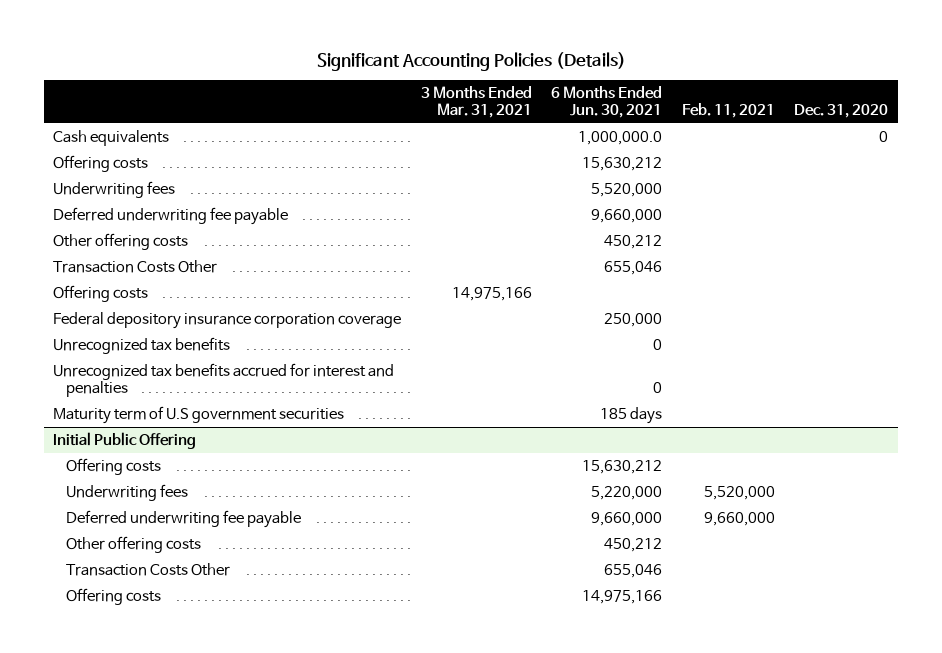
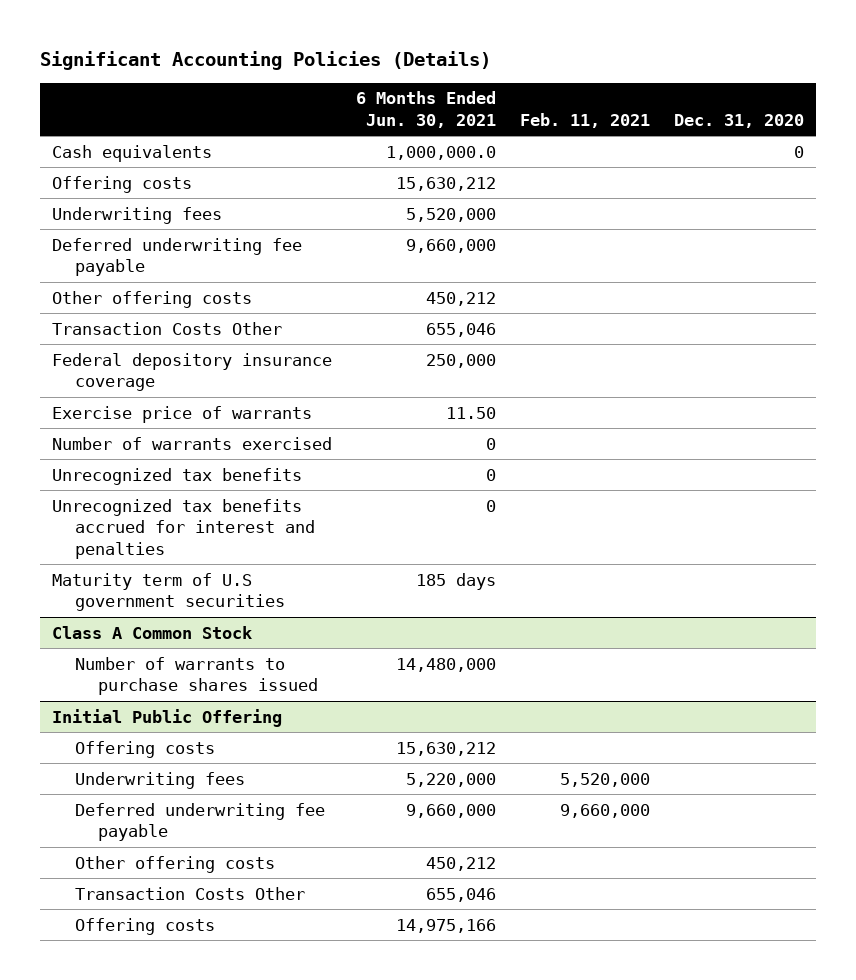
- | 3 Months Ended Mar. 31, 2021 | 6 Months Ended Jun. 30, 2021 | Feb. 11, 2021 | Dec. 31, 2020
+ | 6 Months Ended Jun. 30, 2021 | Feb. 11, 2021 | Dec. 31, 2020
- Offering costs | 14,975,166 | | |
- Federal depository insurance corporation coverage | | 250,000 | |
+ Federal depository insurance coverage | 250,000 | |
+ Exercise price of warrants | 11.50 | |
+ Number of warrants exercised | 0 | |
+ Class A Common Stock
+ Number of warrants to purchase shares issued | 14,480,000 | |

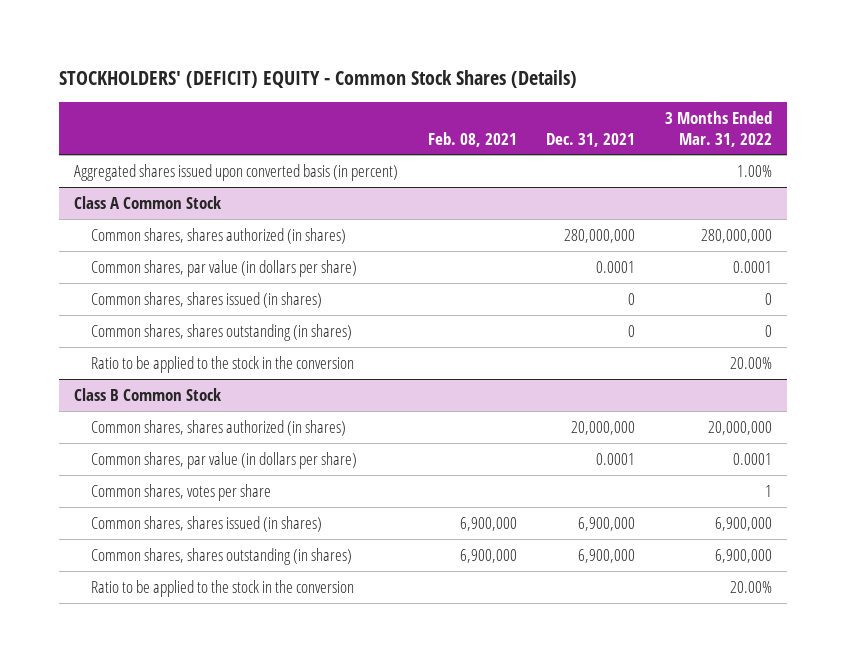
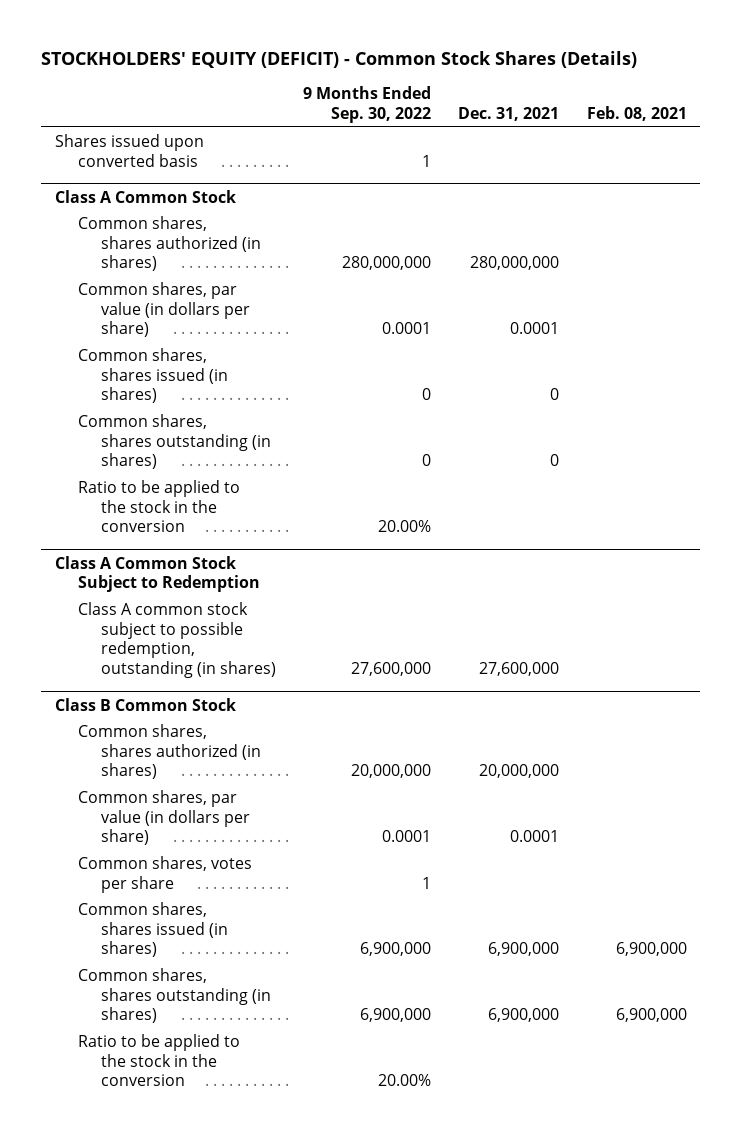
- STOCKHOLDERS' (DEFICIT) EQUITY - Common Stock Shares (Details)
+ STOCKHOLDERS' EQUITY (DEFICIT) - Common Stock Shares (Details)
- | Feb. 08, 2021 | Dec. 31, 2021 | 3 Months Ended Mar. 31, 2022
+ | 9 Months Ended Sep. 30, 2022 | Dec. 31, 2021 | Feb. 08, 2021
- Aggregated shares issued upon converted basis (in percent) | | | 1.00%
+ Shares issued upon converted basis | 1 | |
+ Class A Common Stock Subject to Redemption
+ Class A common stock subject to possible redemption, outstanding (in shares) | 27,600,000 | 27,600,000 |

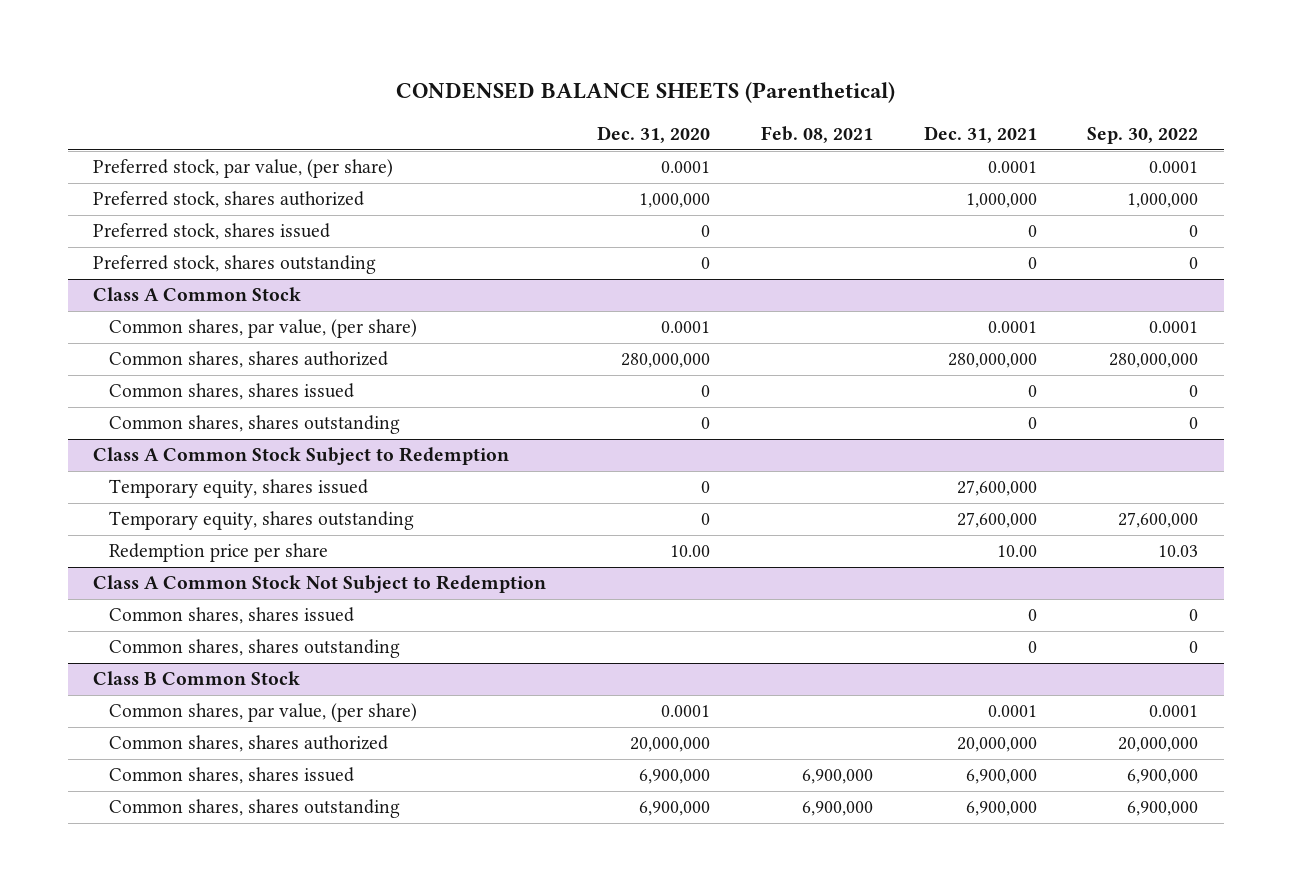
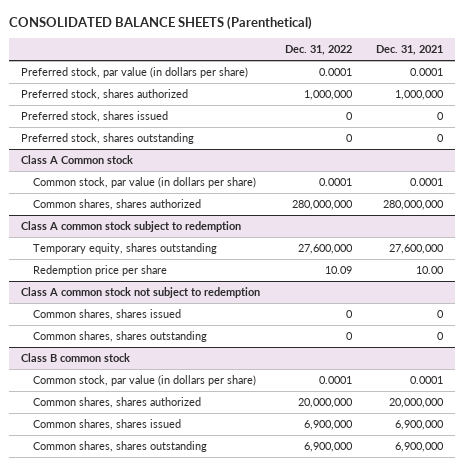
- CONDENSED BALANCE SHEETS (Parenthetical)
+ CONSOLIDATED BALANCE SHEETS (Parenthetical)
- | Dec. 31, 2020 | Feb. 08, 2021 | Dec. 31, 2021 | Sep. 30, 2022
+ | Dec. 31, 2022 | Dec. 31, 2021
- Preferred stock, par value, (per share) | 0.0001 | | 0.0001 | 0.0001
+ Preferred stock, par value (in dollars per share) | 0.0001 | 0.0001
- Class A Common Stock
- Common shares, par value, (per share) | 0.0001 | | 0.0001 | 0.0001
+ Class A Common stock
+ Common stock, par value (in dollars per share) | 0.0001 | 0.0001
- Common shares, shares issued | 0 | | 0 | 0
- Common shares, shares outstanding | 0 | | 0 | 0
- Class A Common Stock Subject to Redemption
- Temporary equity, shares issued | 0 | | 27,600,000 |
+ Class A common stock subject to redemption
- Class A Common Stock Not Subject to Redemption
+ Class A common stock not subject to redemption
- Class B Common Stock
- Common shares, par value, (per share) | 0.0001 | | 0.0001 | 0.0001
+ Class B common stock
+ Common stock, par value (in dollars per share) | 0.0001 | 0.0001

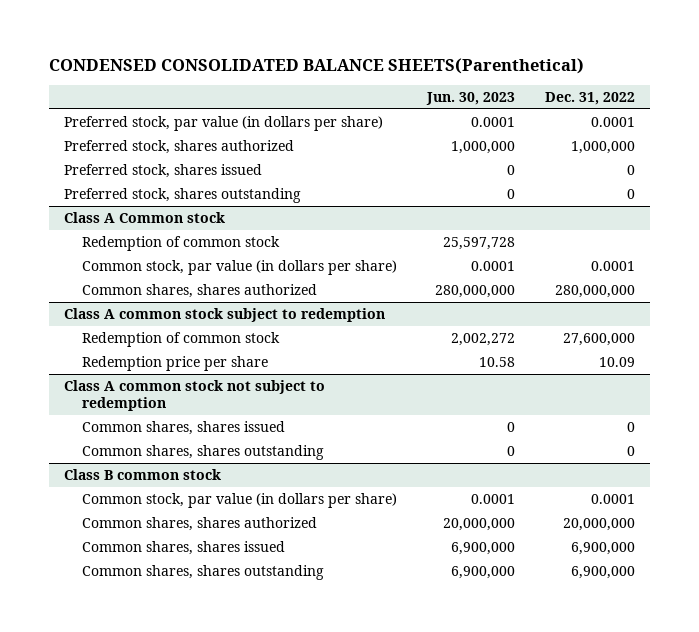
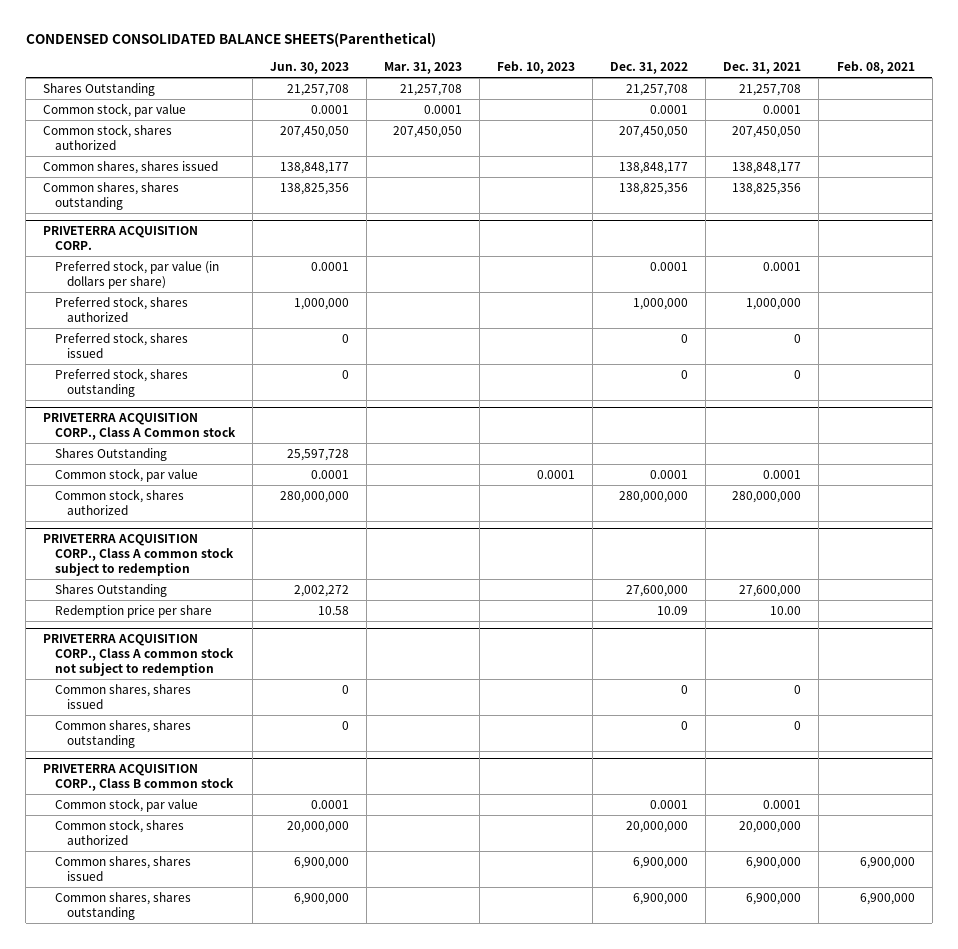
- | Jun. 30, 2023 | Dec. 31, 2022
+ | Jun. 30, 2023 | Mar. 31, 2023 | Feb. 10, 2023 | Dec. 31, 2022 | Dec. 31, 2021 | Feb. 08, 2021
+ Shares Outstanding | 21,257,708 | 21,257,708 | | 21,257,708 | 21,257,708 |
+ Common stock, par value | 0.0001 | 0.0001 | | 0.0001 | 0.0001 |
+ Common stock, shares authorized | 207,450,050 | 207,450,050 | | 207,450,050 | 207,450,050 |
+ Common shares, shares issued | 138,848,177 | | | 138,848,177 | 138,848,177 |
+ Common shares, shares outstanding | 138,825,356 | | | 138,825,356 | 138,825,356 |
+ PRIVETERRA ACQUISITION CORP.
- Class A Common stock
- Redemption of common stock | 25,597,728 |
- Common stock, par value (in dollars per share) | 0.0001 | 0.0001
- Common shares, shares authorized | 280,000,000 | 280,000,000
- Class A common stock subject to redemption
- Redemption of common stock | 2,002,272 | 27,600,000
+ PRIVETERRA ACQUISITION CORP., Class A Common stock
+ Shares Outstanding | 25,597,728 | | | | |
+ Common stock, par value | 0.0001 | | 0.0001 | 0.0001 | 0.0001 |
+ Common stock, shares authorized | 280,000,000 | | | 280,000,000 | 280,000,000 |
+ PRIVETERRA ACQUISITION CORP., Class A common stock subject to redemption
+ Shares Outstanding | 2,002,272 | | | 27,600,000 | 27,600,000 |
- Class A common stock not subject to redemption
+ PRIVETERRA ACQUISITION CORP., Class A common stock not subject to redemption
- Class B common stock
- Common stock, par value (in dollars per share) | 0.0001 | 0.0001
- Common shares, shares authorized | 20,000,000 | 20,000,000
+ PRIVETERRA ACQUISITION CORP., Class B common stock
+ Common stock, par value | 0.0001 | | | 0.0001 | 0.0001 |
+ Common stock, shares authorized | 20,000,000 | | | 20,000,000 | 20,000,000 |

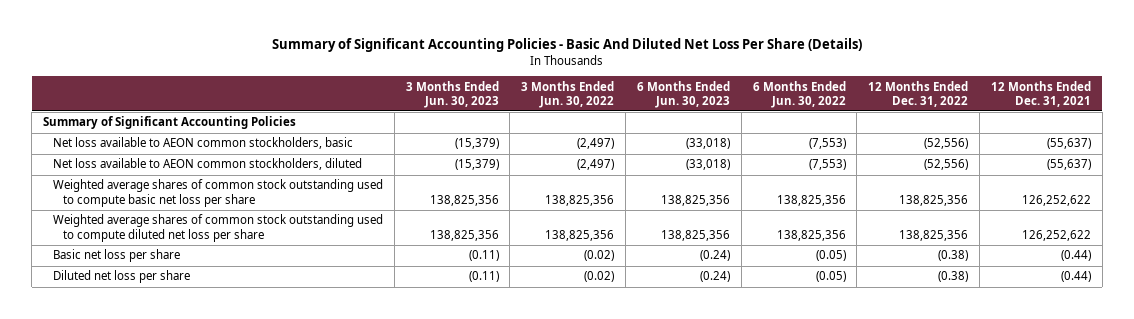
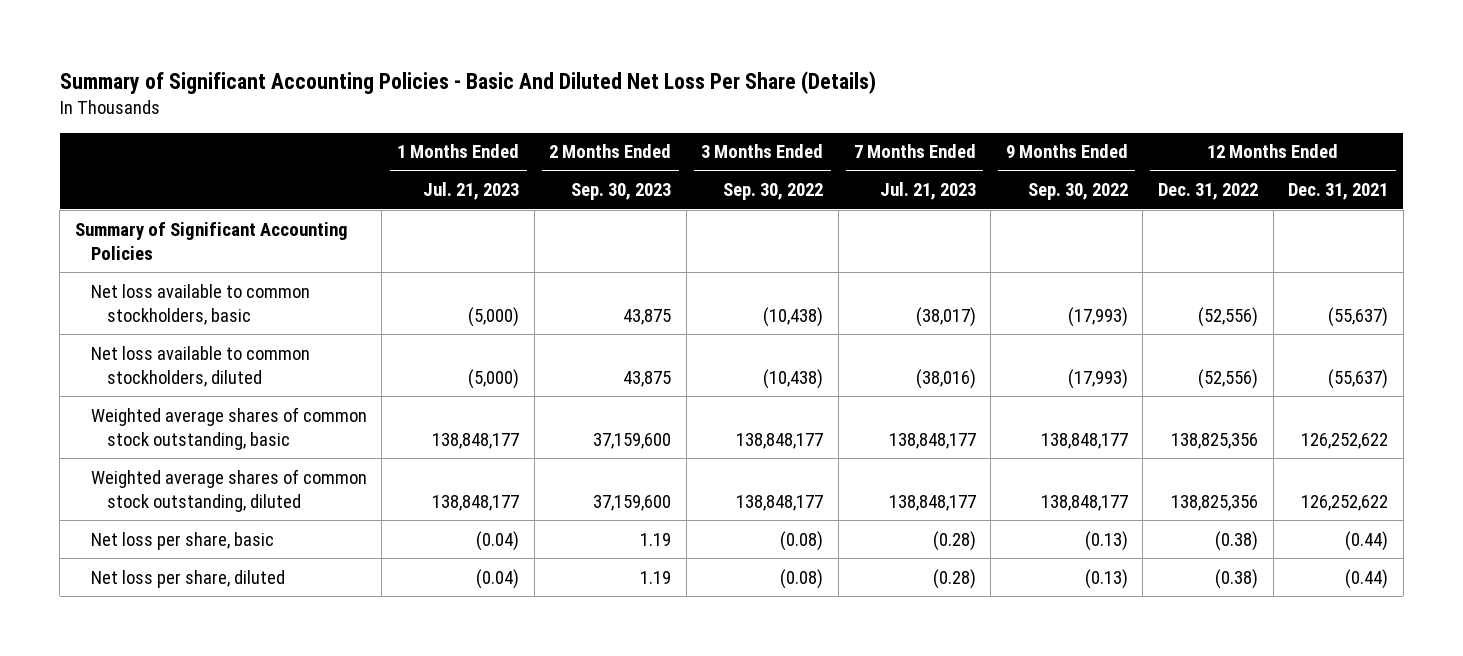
- | 3 Months Ended Jun. 30, 2023 | 3 Months Ended Jun. 30, 2022 | 6 Months Ended Jun. 30, 2023 | 6 Months Ended Jun. 30, 2022 | 12 Months Ended Dec. 31, 2022 | 12 Months Ended Dec. 31, 2021
+ | 1 Months Ended Jul. 21, 2023 | 2 Months Ended Sep. 30, 2023 | 3 Months Ended Sep. 30, 2022 | 7 Months Ended Jul. 21, 2023 | 9 Months Ended Sep. 30, 2022 | 12 Months Ended Dec. 31, 2022 | 12 Months Ended Dec. 31, 2021
- Net loss available to AEON common stockholders, basic | (15,379) | (2,497) | (33,018) | (7,553) | (52,556) | (55,637)
- Net loss available to AEON common stockholders, diluted | (15,379) | (2,497) | (33,018) | (7,553) | (52,556) | (55,637)
- Weighted average shares of common stock outstanding used to compute basic net loss per share | 138,825,356 | 138,825,356 | 138,825,356 | 138,825,356 | 138,825,356 | 126,252,622
- Weighted average shares of common stock outstanding used to compute diluted net loss per share | 138,825,356 | 138,825,356 | 138,825,356 | 138,825,356 | 138,825,356 | 126,252,622
- Basic net loss per share | (0.11) | (0.02) | (0.24) | (0.05) | (0.38) | (0.44)
- Diluted net loss per share | (0.11) | (0.02) | (0.24) | (0.05) | (0.38) | (0.44)
+ Net loss available to common stockholders, basic | (5,000) | 43,875 | (10,438) | (38,017) | (17,993) | (52,556) | (55,637)
+ Net loss available to common stockholders, diluted | (5,000) | 43,875 | (10,438) | (38,016) | (17,993) | (52,556) | (55,637)
+ Weighted average shares of common stock outstanding, basic | 138,848,177 | 37,159,600 | 138,848,177 | 138,848,177 | 138,848,177 | 138,825,356 | 126,252,622
+ Weighted average shares of common stock outstanding, diluted | 138,848,177 | 37,159,600 | 138,848,177 | 138,848,177 | 138,848,177 | 138,825,356 | 126,252,622
+ Net loss per share, basic | (0.04) | 1.19 | (0.08) | (0.28) | (0.13) | (0.38) | (0.44)
+ Net loss per share, diluted | (0.04) | 1.19 | (0.08) | (0.28) | (0.13) | (0.38) | (0.44)

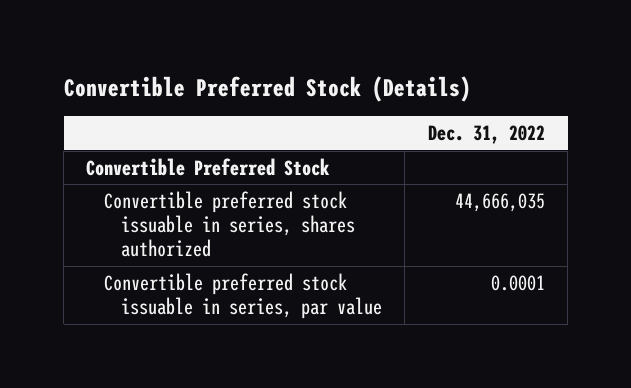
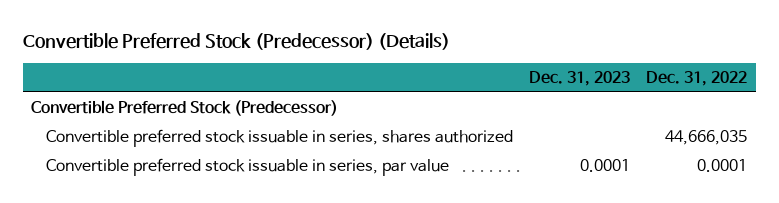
- Convertible Preferred Stock (Details)
+ Convertible Preferred Stock (Predecessor) (Details)
- | Dec. 31, 2022
+ | Dec. 31, 2023 | Dec. 31, 2022
- Convertible Preferred Stock
+ Convertible Preferred Stock (Predecessor)

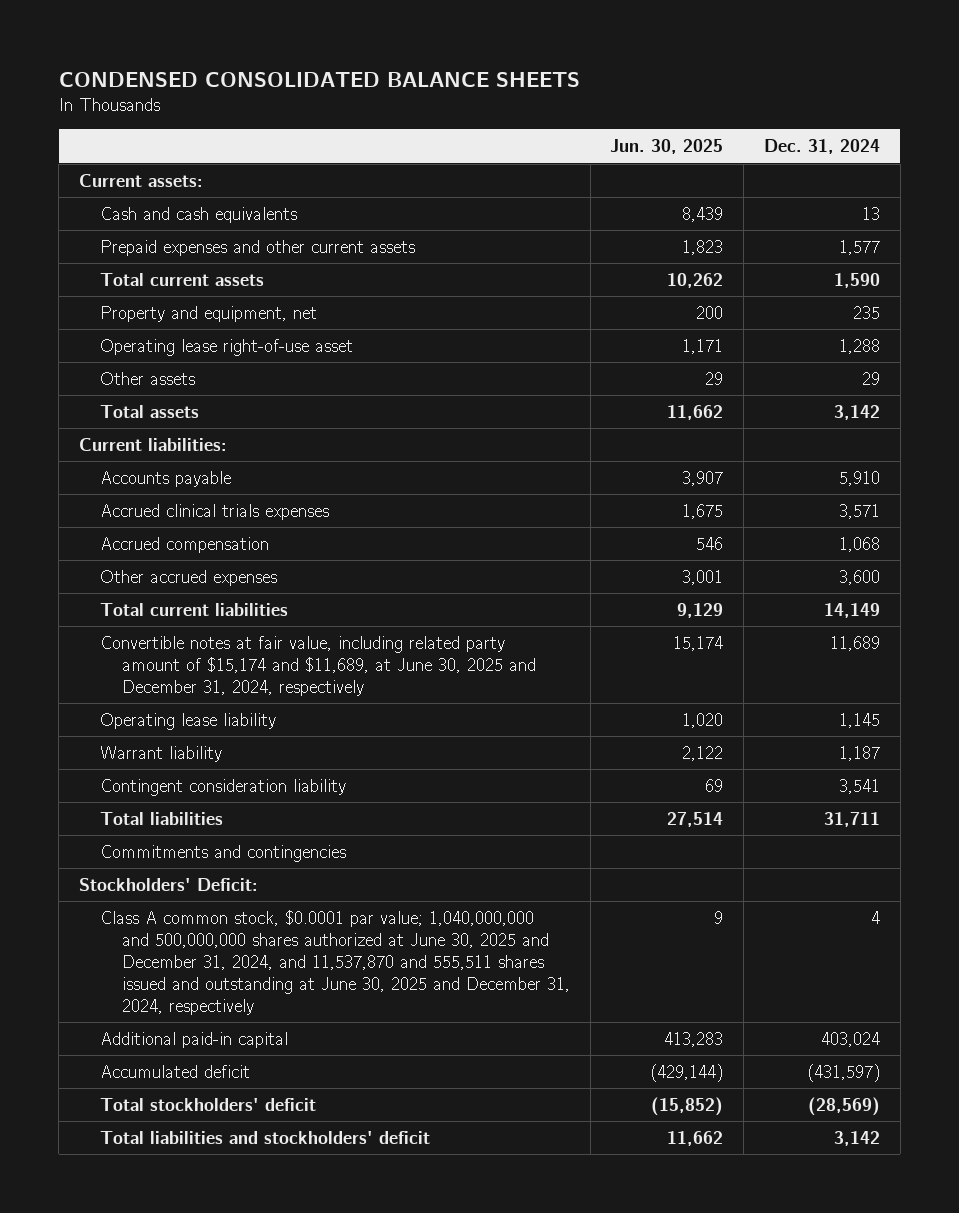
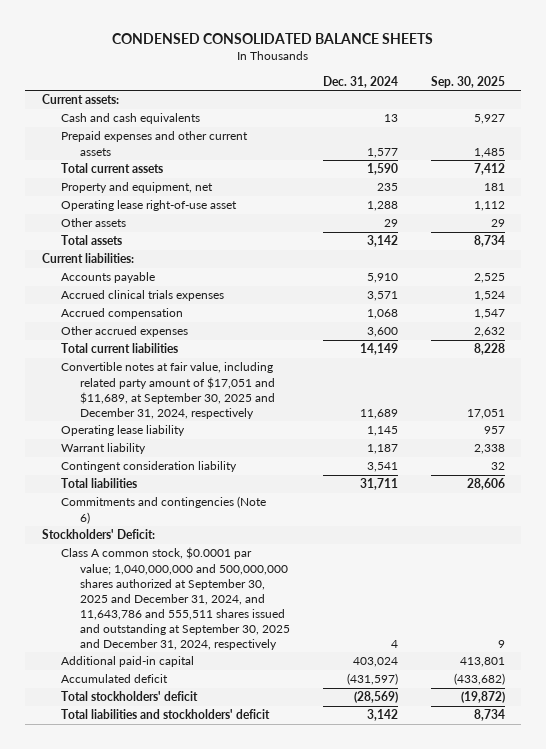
- | Jun. 30, 2025 | Dec. 31, 2024
+ | Dec. 31, 2024 | Sep. 30, 2025
- Convertible notes at fair value, including related party amount of $15,174 and $11,689, at June 30, 2025 and December 31, 2024, respectively | 15,174 | 11,689
+ Convertible notes at fair value, including related party amount of $17,051 and $11,689, at September 30, 2025 and December 31, 2024, respectively | 11,689 | 17,051
- Commitments and contingencies
+ Commitments and contingencies (Note 6)
- Class A common stock, $0.0001 par value; 1,040,000,000 and 500,000,000 shares authorized at June 30, 2025 and December 31, 2024, and 11,537,870 and 555,511 shares issued and outstanding at June 30, 2025 and December 31, 2024, respectively | 9 | 4
+ Class A common stock, $0.0001 par value; 1,040,000,000 and 500,000,000 shares authorized at September 30, 2025 and December 31, 2024, and 11,643,786 and 555,511 shares issued and outstanding at September 30, 2025 and December 31, 2024, respectively | 4 | 9

